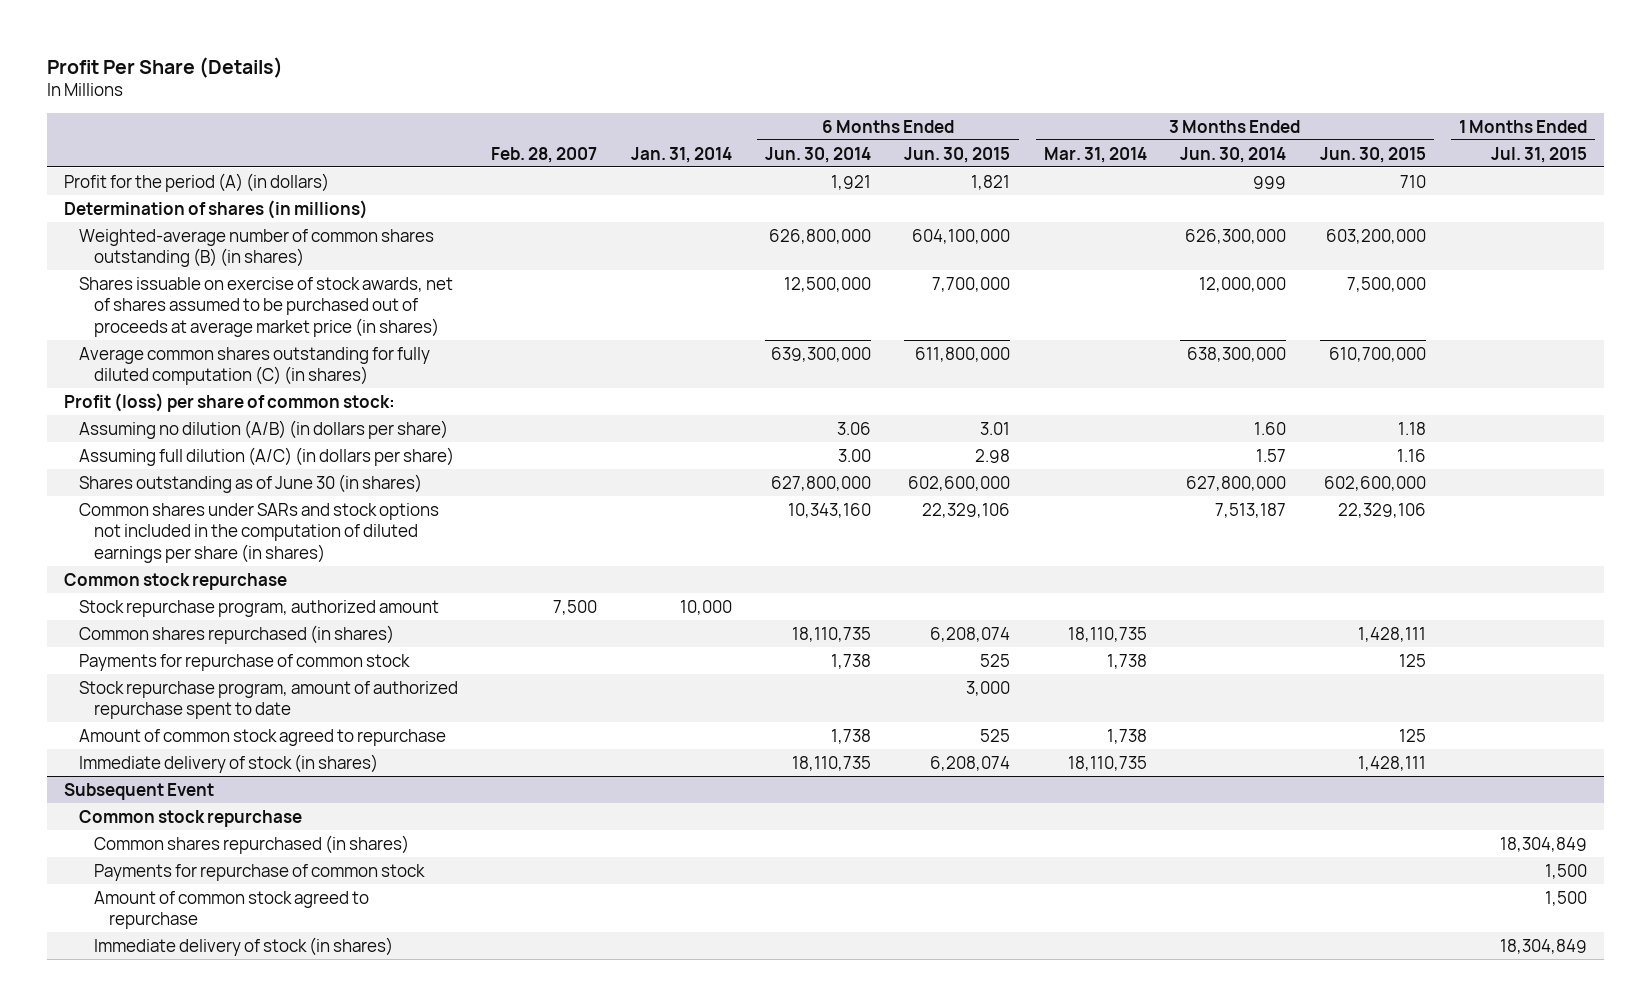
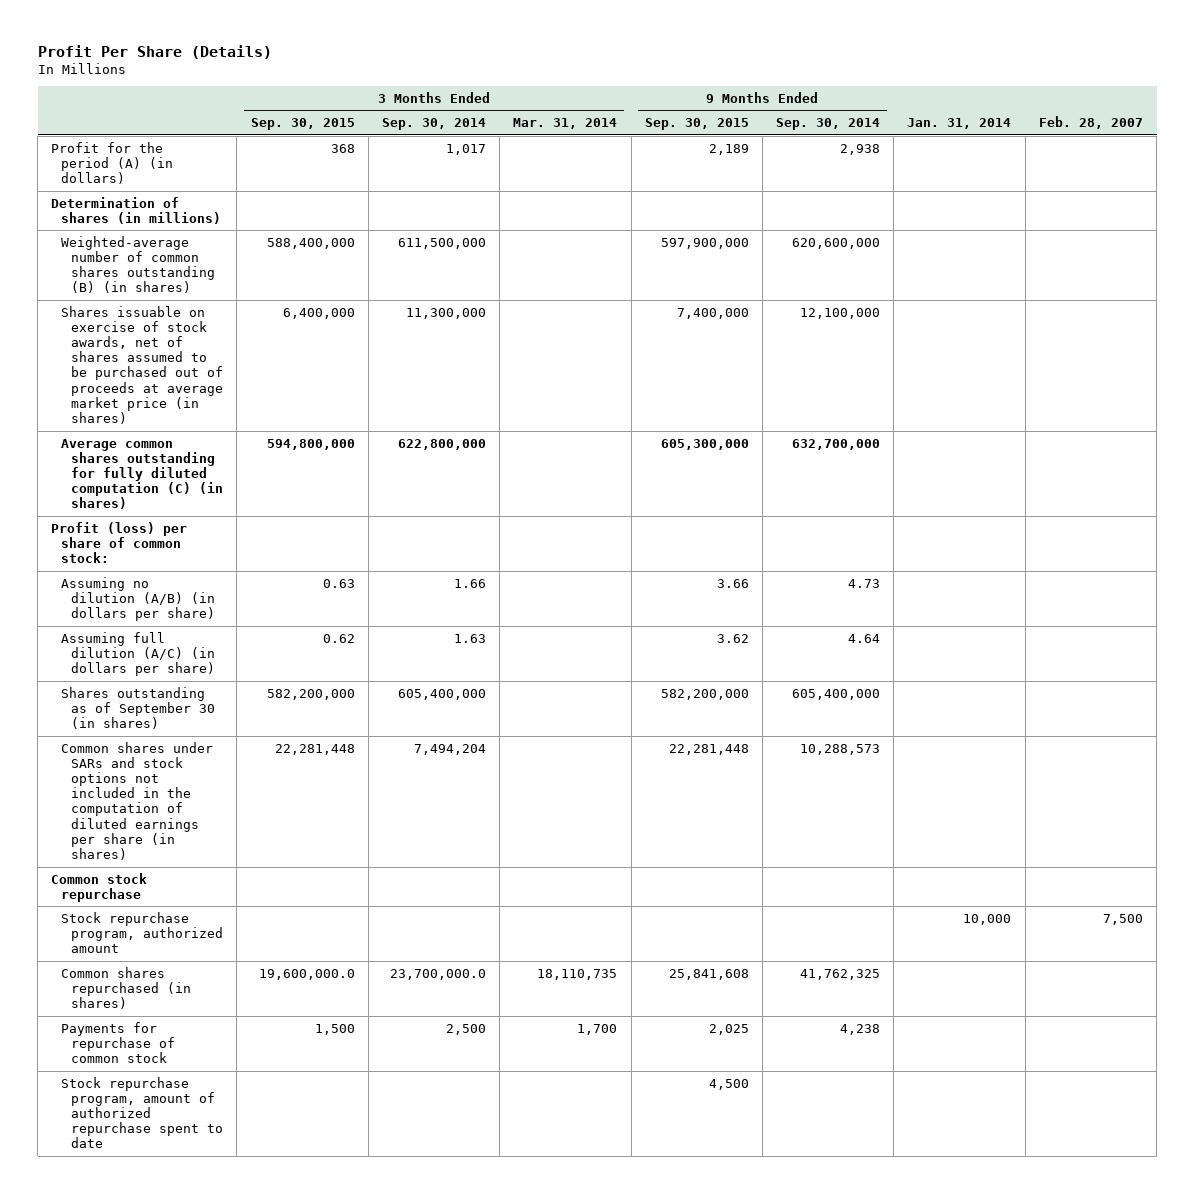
- | Feb. 28, 2007 | Jan. 31, 2014 | 6 Months Ended Jun. 30, 2014 | 6 Months Ended Jun. 30, 2015 | 3 Months Ended Mar. 31, 2014 | 3 Months Ended Jun. 30, 2014 | 3 Months Ended Jun. 30, 2015 | 1 Months Ended Jul. 31, 2015
+ | 3 Months Ended Sep. 30, 2015 | 3 Months Ended Sep. 30, 2014 | 3 Months Ended Mar. 31, 2014 | 9 Months Ended Sep. 30, 2015 | 9 Months Ended Sep. 30, 2014 | Jan. 31, 2014 | Feb. 28, 2007
- Shares outstanding as of June 30 (in shares) | | | 627,800,000 | 602,600,000 | | 627,800,000 | 602,600,000 |
+ Shares outstanding as of September 30 (in shares) | 582,200,000 | 605,400,000 | | 582,200,000 | 605,400,000 | |
- Payments for repurchase of common stock | | | 1,738 | 525 | 1,738 | | 125 |
+ Payments for repurchase of common stock | 1,500 | 2,500 | 1,700 | 2,025 | 4,238 | |
- Amount of common stock agreed to repurchase | | | 1,738 | 525 | 1,738 | | 125 |
- Immediate delivery of stock (in shares) | | | 18,110,735 | 6,208,074 | 18,110,735 | | 1,428,111 |
- Subsequent Event
- Common stock repurchase
- Common shares repurchased (in shares) | | | | | | | | 18,304,849
- Payments for repurchase of common stock | | | | | | | | 1,500
- Amount of common stock agreed to repurchase | | | | | | | | 1,500
- Immediate delivery of stock (in shares) | | | | | | | | 18,304,849

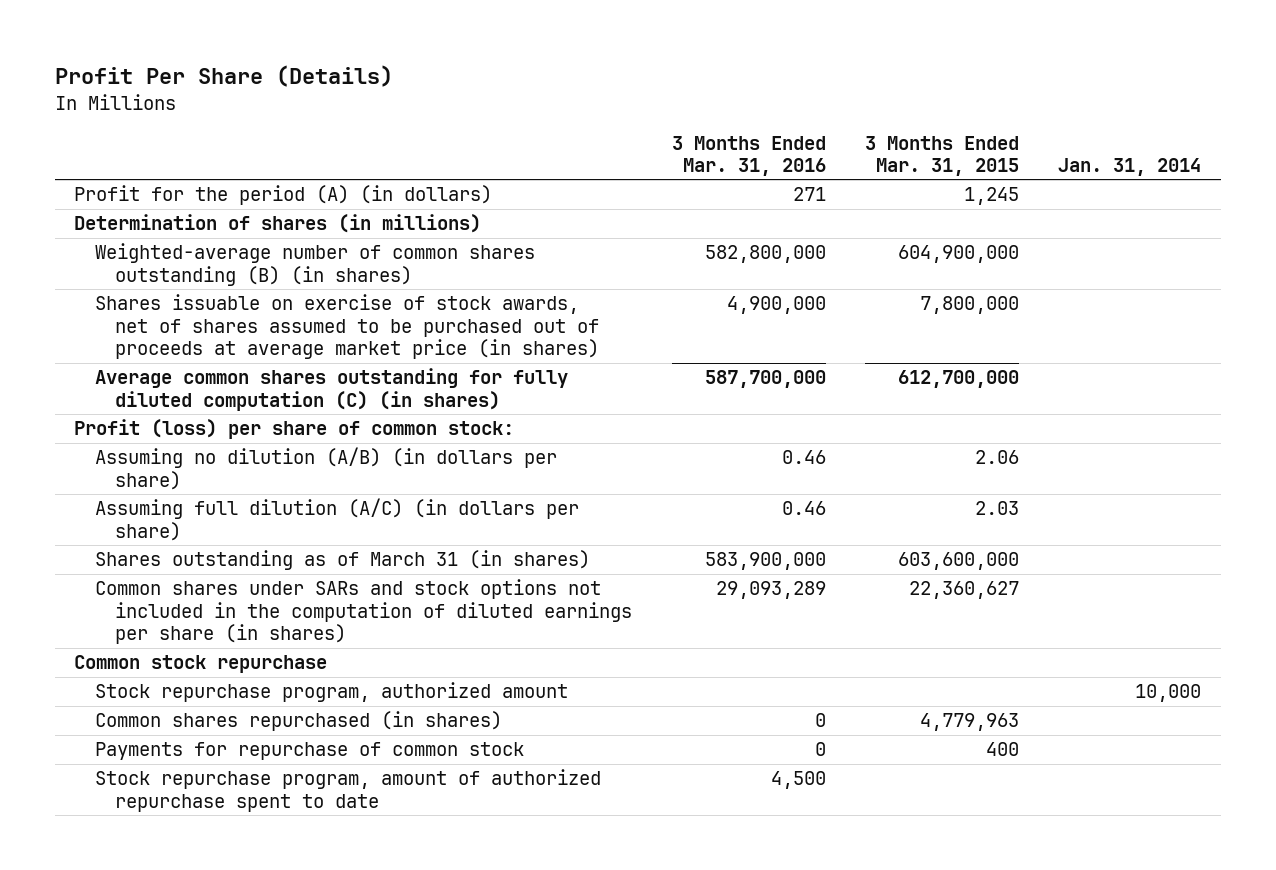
- | 3 Months Ended Sep. 30, 2015 | 3 Months Ended Sep. 30, 2014 | 3 Months Ended Mar. 31, 2014 | 9 Months Ended Sep. 30, 2015 | 9 Months Ended Sep. 30, 2014 | Jan. 31, 2014 | Feb. 28, 2007
+ | 3 Months Ended Mar. 31, 2016 | 3 Months Ended Mar. 31, 2015 | Jan. 31, 2014
- Shares outstanding as of September 30 (in shares) | 582,200,000 | 605,400,000 | | 582,200,000 | 605,400,000 | |
+ Shares outstanding as of March 31 (in shares) | 583,900,000 | 603,600,000 |

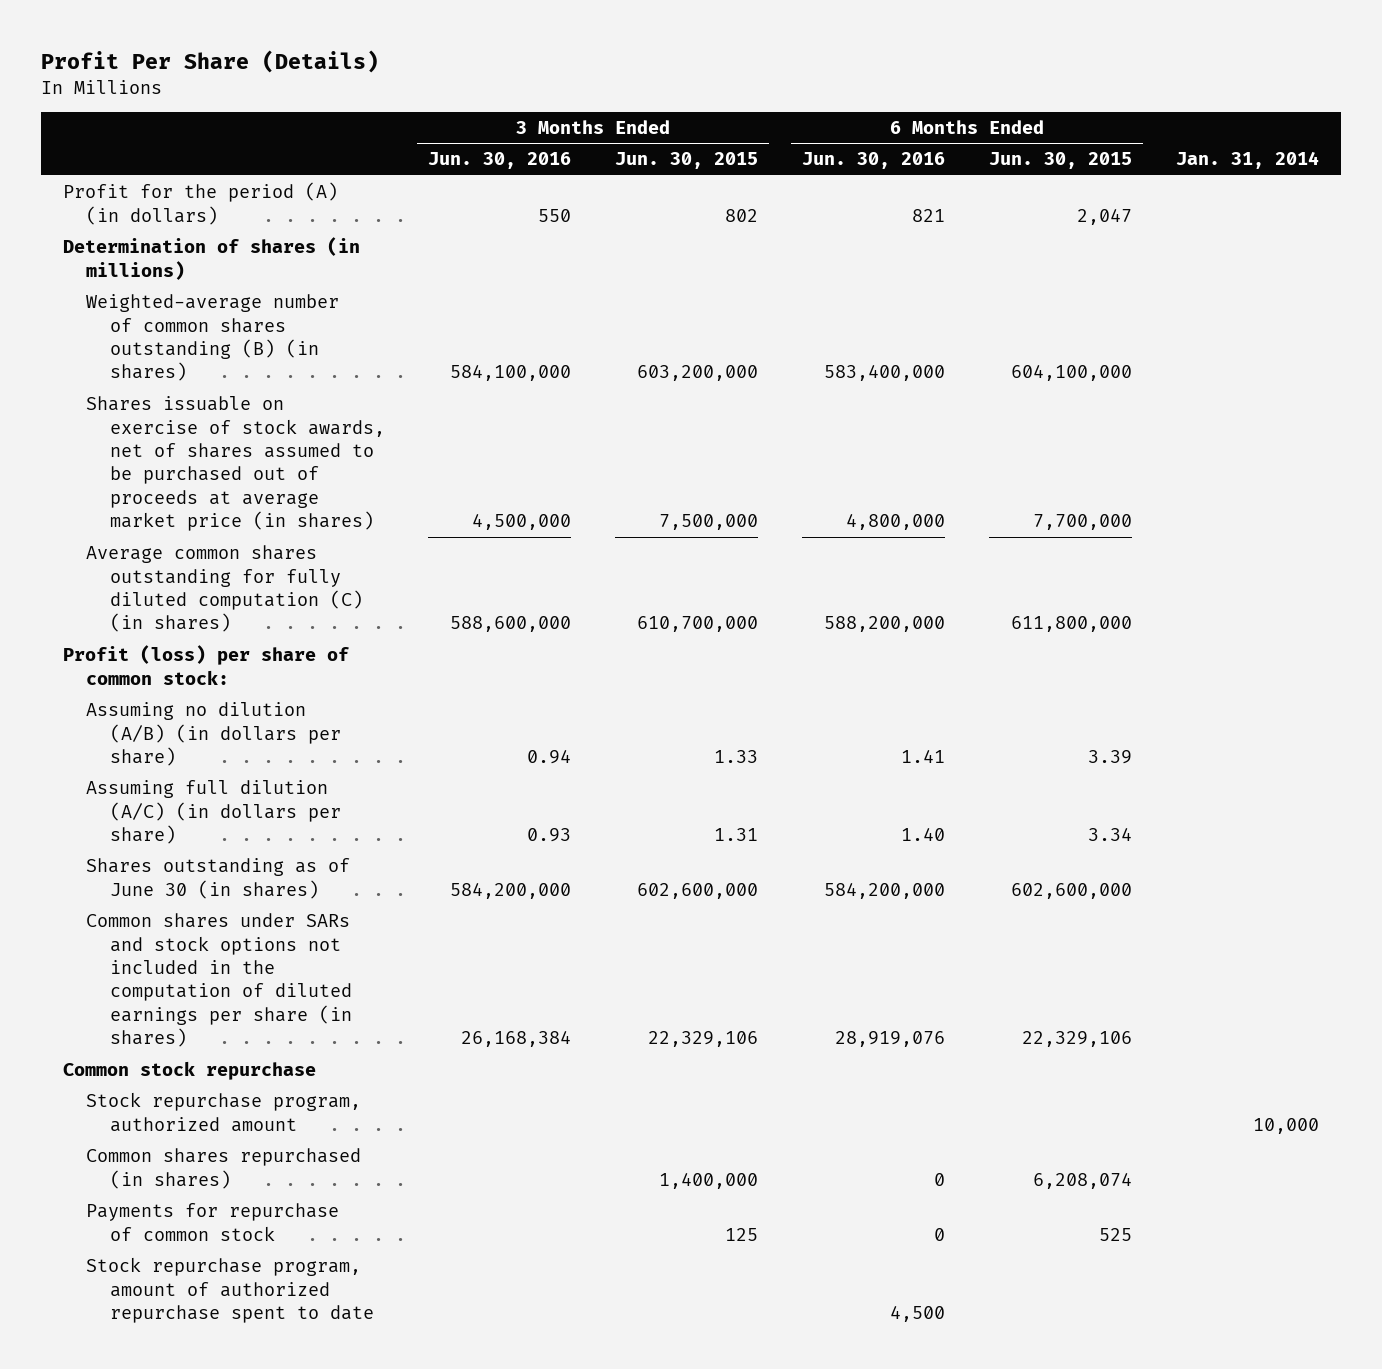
- | 3 Months Ended Mar. 31, 2016 | 3 Months Ended Mar. 31, 2015 | Jan. 31, 2014
+ | 3 Months Ended Jun. 30, 2016 | 3 Months Ended Jun. 30, 2015 | 6 Months Ended Jun. 30, 2016 | 6 Months Ended Jun. 30, 2015 | Jan. 31, 2014
- Shares outstanding as of March 31 (in shares) | 583,900,000 | 603,600,000 |
+ Shares outstanding as of June 30 (in shares) | 584,200,000 | 602,600,000 | 584,200,000 | 602,600,000 |

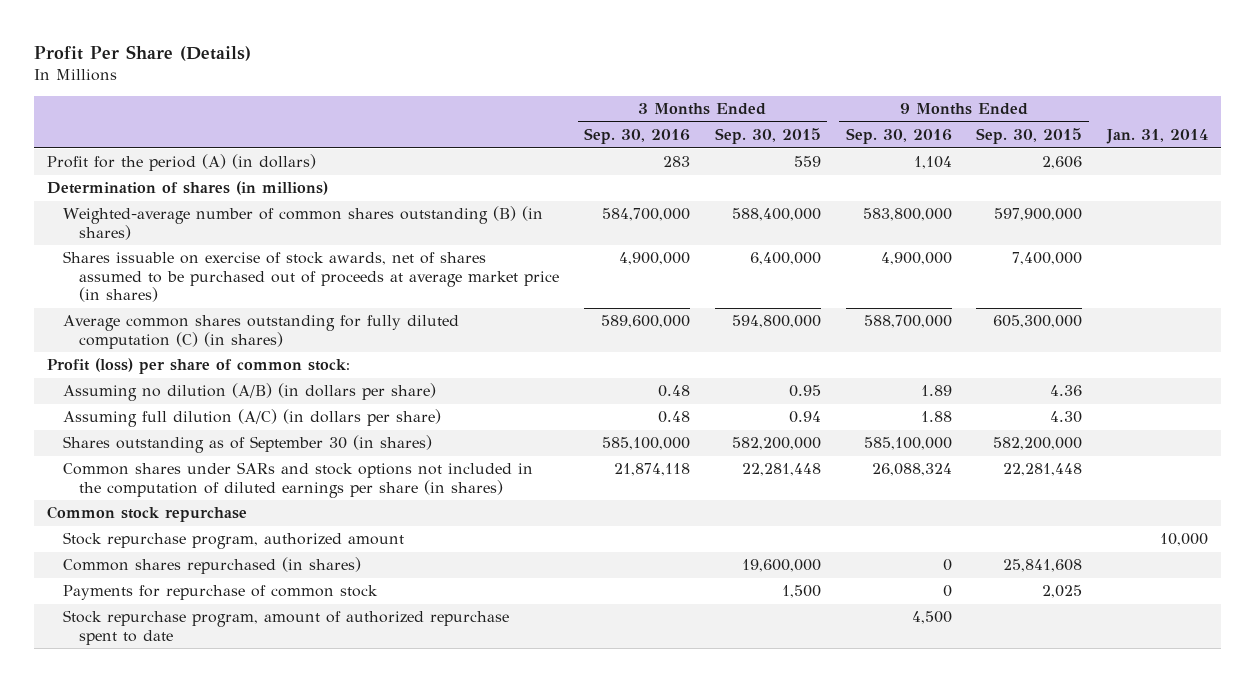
- | 3 Months Ended Jun. 30, 2016 | 3 Months Ended Jun. 30, 2015 | 6 Months Ended Jun. 30, 2016 | 6 Months Ended Jun. 30, 2015 | Jan. 31, 2014
+ | 3 Months Ended Sep. 30, 2016 | 3 Months Ended Sep. 30, 2015 | 9 Months Ended Sep. 30, 2016 | 9 Months Ended Sep. 30, 2015 | Jan. 31, 2014
- Shares outstanding as of June 30 (in shares) | 584,200,000 | 602,600,000 | 584,200,000 | 602,600,000 |
+ Shares outstanding as of September 30 (in shares) | 585,100,000 | 582,200,000 | 585,100,000 | 582,200,000 |

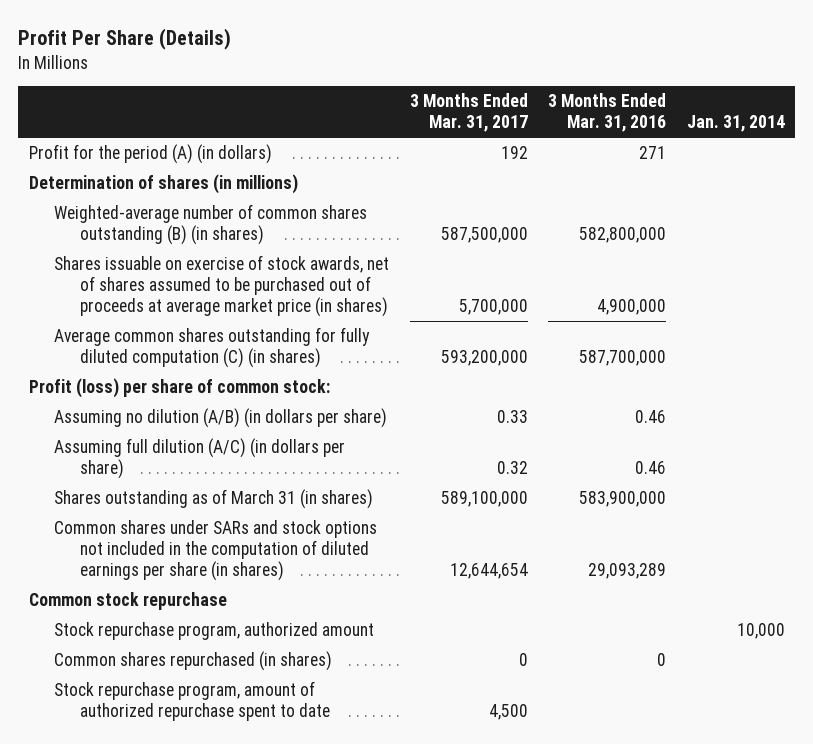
- | 3 Months Ended Sep. 30, 2016 | 3 Months Ended Sep. 30, 2015 | 9 Months Ended Sep. 30, 2016 | 9 Months Ended Sep. 30, 2015 | Jan. 31, 2014
+ | 3 Months Ended Mar. 31, 2017 | 3 Months Ended Mar. 31, 2016 | Jan. 31, 2014
- Shares outstanding as of September 30 (in shares) | 585,100,000 | 582,200,000 | 585,100,000 | 582,200,000 |
+ Shares outstanding as of March 31 (in shares) | 589,100,000 | 583,900,000 |
- Payments for repurchase of common stock | | 1,500 | 0 | 2,025 |

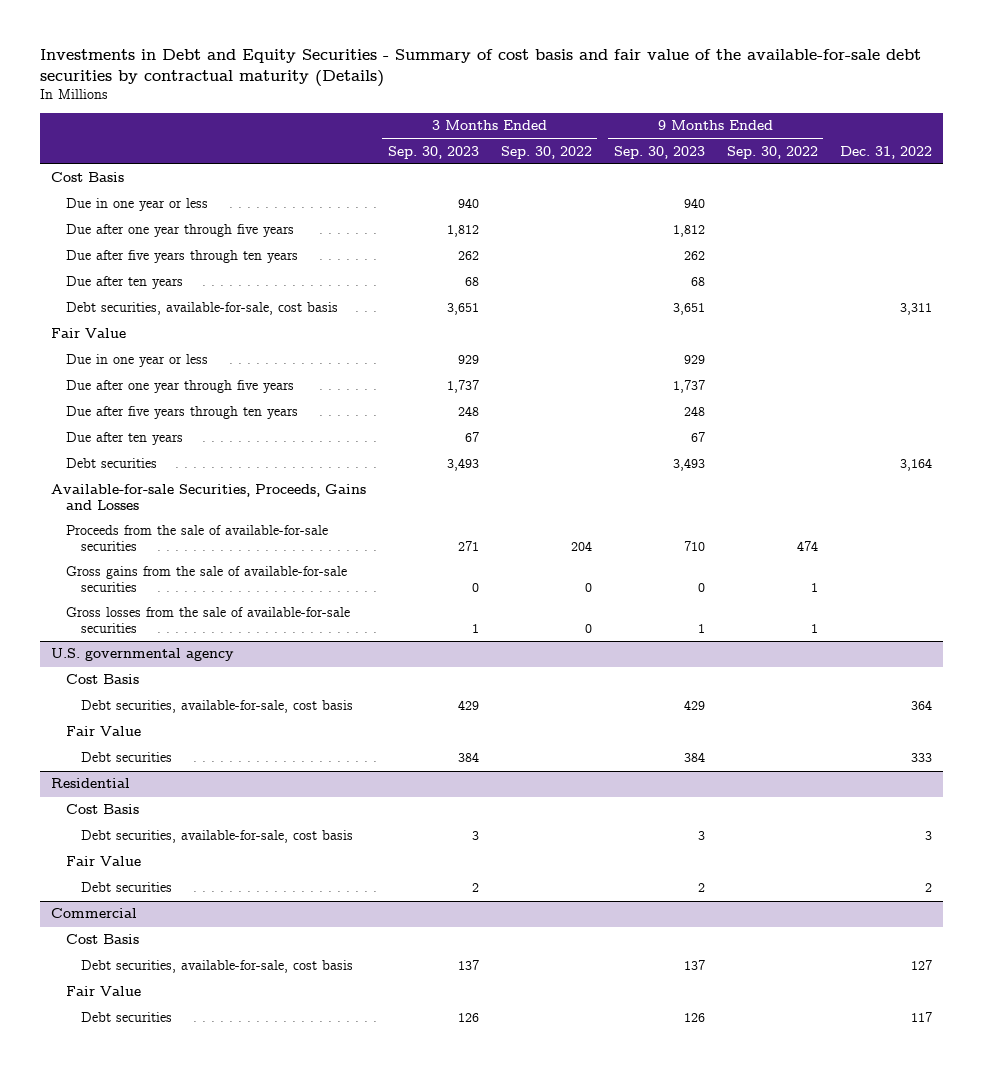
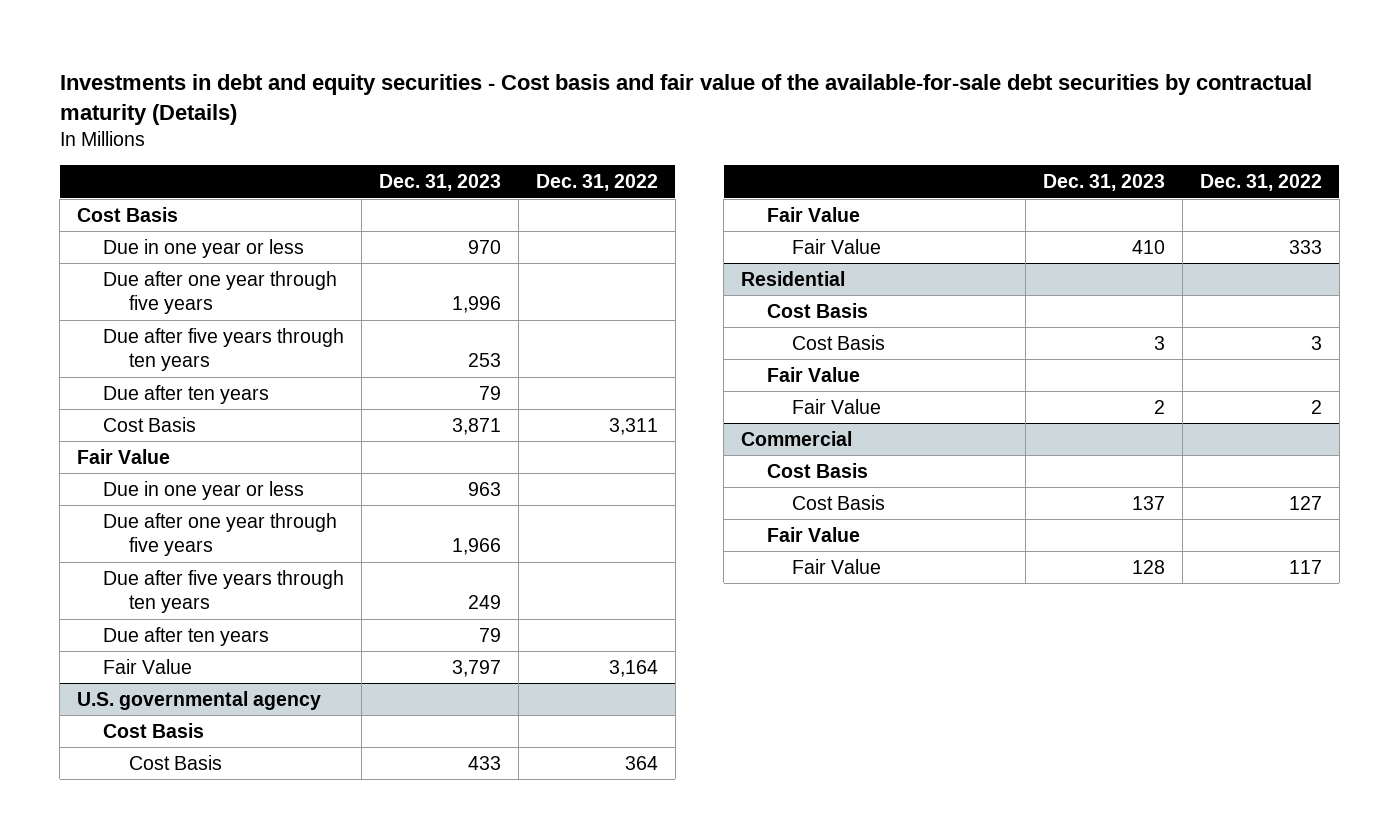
- Investments in Debt and Equity Securities - Summary of cost basis and fair value of the available-for-sale debt securities by contractual maturity (Details)
+ Investments in debt and equity securities - Cost basis and fair value of the available-for-sale debt securities by contractual maturity (Details)
- | 3 Months Ended Sep. 30, 2023 | 3 Months Ended Sep. 30, 2022 | 9 Months Ended Sep. 30, 2023 | 9 Months Ended Sep. 30, 2022 | Dec. 31, 2022
+ | Dec. 31, 2023 | Dec. 31, 2022
- Debt securities, available-for-sale, cost basis | 3,651 | | 3,651 | | 3,311
+ Cost Basis | 3,871 | 3,311
- Debt securities | 3,493 | | 3,493 | | 3,164
- Available-for-sale Securities, Proceeds, Gains and Losses
- Proceeds from the sale of available-for-sale securities | 271 | 204 | 710 | 474 |
- Gross gains from the sale of available-for-sale securities | 0 | 0 | 0 | 1 |
- Gross losses from the sale of available-for-sale securities | 1 | 0 | 1 | 1 |
+ Fair Value | 3,797 | 3,164
@ U.S. governmental agency
- Debt securities, available-for-sale, cost basis | 429 | | 429 | | 364
+ Cost Basis | 433 | 364
- Debt securities | 384 | | 384 | | 333
+ Fair Value | 410 | 333
@ Residential
- Debt securities, available-for-sale, cost basis | 3 | | 3 | | 3
+ Cost Basis | 3 | 3
- Debt securities | 2 | | 2 | | 2
+ Fair Value | 2 | 2
@ Commercial
- Debt securities, available-for-sale, cost basis | 137 | | 137 | | 127
+ Cost Basis | 137 | 127
- Debt securities | 126 | | 126 | | 117
+ Fair Value | 128 | 117

